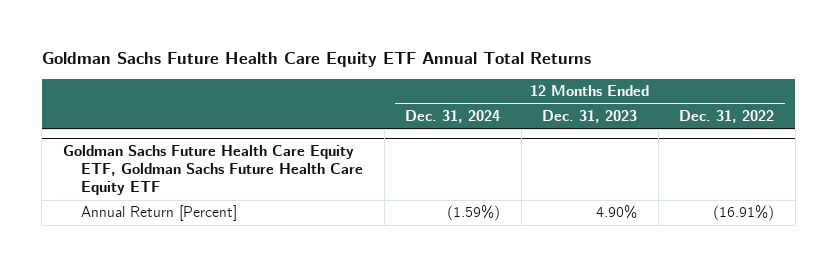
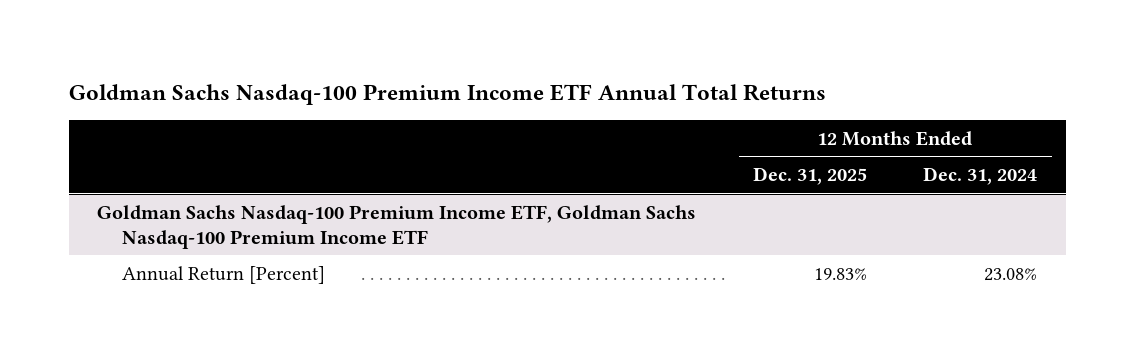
- Goldman Sachs Future Health Care Equity ETF Annual Total Returns
+ Goldman Sachs Nasdaq-100 Premium Income ETF Annual Total Returns
- | 12 Months Ended Dec. 31, 2024 | 12 Months Ended Dec. 31, 2023 | 12 Months Ended Dec. 31, 2022
+ | 12 Months Ended Dec. 31, 2025 | 12 Months Ended Dec. 31, 2024
- Goldman Sachs Future Health Care Equity ETF, Goldman Sachs Future Health Care Equity ETF
- Annual Return [Percent] | (1.59%) | 4.90% | (16.91%)
+ Goldman Sachs Nasdaq-100 Premium Income ETF, Goldman Sachs Nasdaq-100 Premium Income ETF
+ Annual Return [Percent] | 19.83% | 23.08%

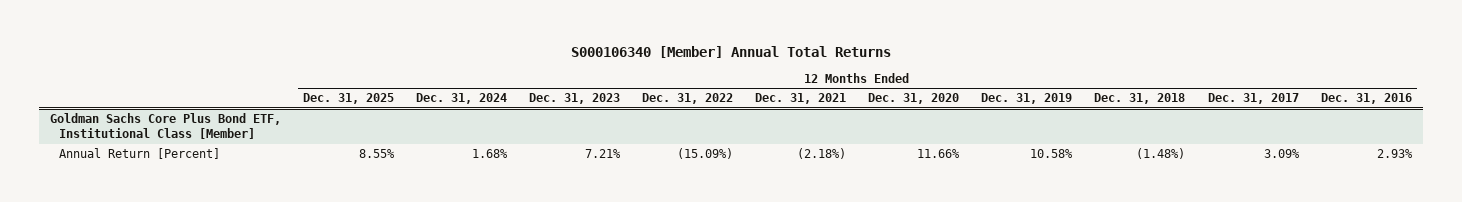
- Goldman Sachs Nasdaq-100 Premium Income ETF Annual Total Returns
+ S000106340 [Member] Annual Total Returns
- | 12 Months Ended Dec. 31, 2025 | 12 Months Ended Dec. 31, 2024
+ | 12 Months Ended Dec. 31, 2025 | 12 Months Ended Dec. 31, 2024 | 12 Months Ended Dec. 31, 2023 | 12 Months Ended Dec. 31, 2022 | 12 Months Ended Dec. 31, 2021 | 12 Months Ended Dec. 31, 2020 | 12 Months Ended Dec. 31, 2019 | 12 Months Ended Dec. 31, 2018 | 12 Months Ended Dec. 31, 2017 | 12 Months Ended Dec. 31, 2016
- Goldman Sachs Nasdaq-100 Premium Income ETF, Goldman Sachs Nasdaq-100 Premium Income ETF
- Annual Return [Percent] | 19.83% | 23.08%
+ Goldman Sachs Core Plus Bond ETF, Institutional Class [Member]
+ Annual Return [Percent] | 8.55% | 1.68% | 7.21% | (15.09%) | (2.18%) | 11.66% | 10.58% | (1.48%) | 3.09% | 2.93%

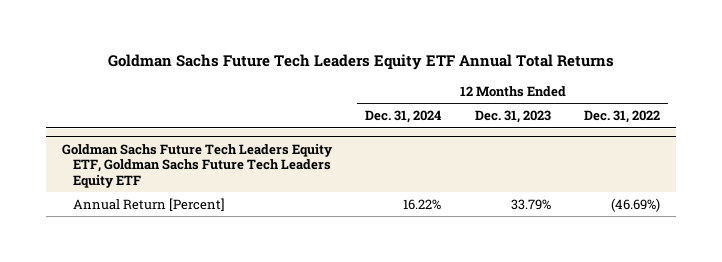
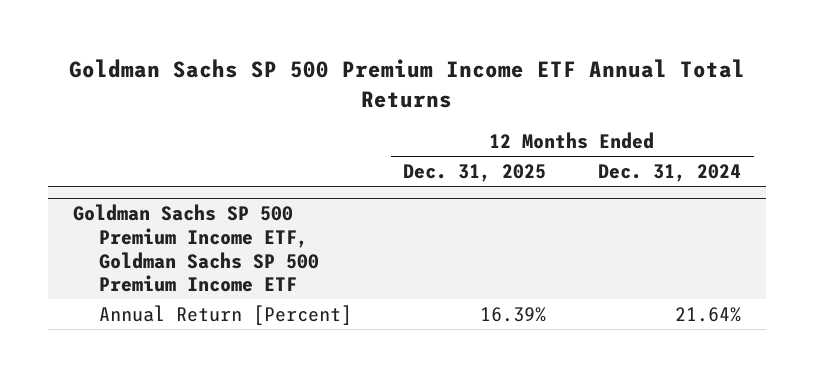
- Goldman Sachs Future Tech Leaders Equity ETF Annual Total Returns
+ Goldman Sachs SP 500 Premium Income ETF Annual Total Returns
- | 12 Months Ended Dec. 31, 2024 | 12 Months Ended Dec. 31, 2023 | 12 Months Ended Dec. 31, 2022
+ | 12 Months Ended Dec. 31, 2025 | 12 Months Ended Dec. 31, 2024
- Goldman Sachs Future Tech Leaders Equity ETF, Goldman Sachs Future Tech Leaders Equity ETF
- Annual Return [Percent] | 16.22% | 33.79% | (46.69%)
+ Goldman Sachs SP 500 Premium Income ETF, Goldman Sachs SP 500 Premium Income ETF
+ Annual Return [Percent] | 16.39% | 21.64%

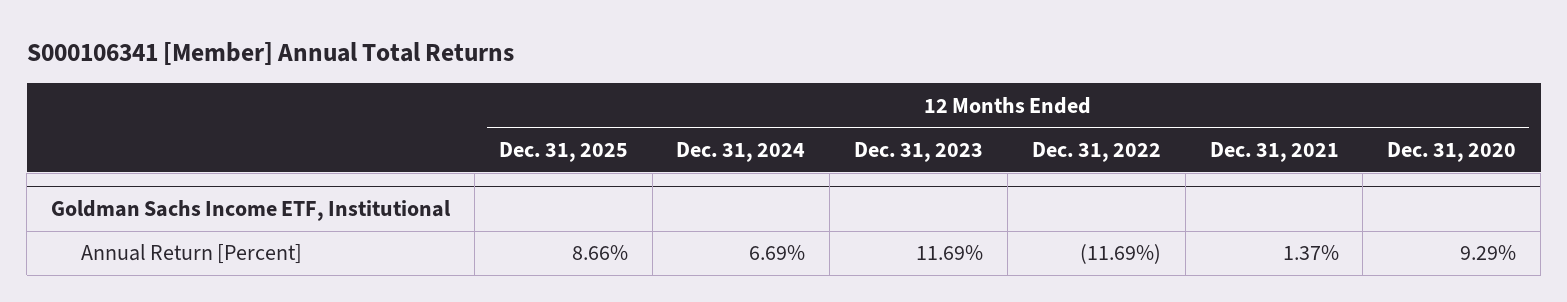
- Goldman Sachs SP 500 Premium Income ETF Annual Total Returns
+ S000106341 [Member] Annual Total Returns
- | 12 Months Ended Dec. 31, 2025 | 12 Months Ended Dec. 31, 2024
+ | 12 Months Ended Dec. 31, 2025 | 12 Months Ended Dec. 31, 2024 | 12 Months Ended Dec. 31, 2023 | 12 Months Ended Dec. 31, 2022 | 12 Months Ended Dec. 31, 2021 | 12 Months Ended Dec. 31, 2020
- Goldman Sachs SP 500 Premium Income ETF, Goldman Sachs SP 500 Premium Income ETF
- Annual Return [Percent] | 16.39% | 21.64%
+ Goldman Sachs Income ETF, Institutional
+ Annual Return [Percent] | 8.66% | 6.69% | 11.69% | (11.69%) | 1.37% | 9.29%

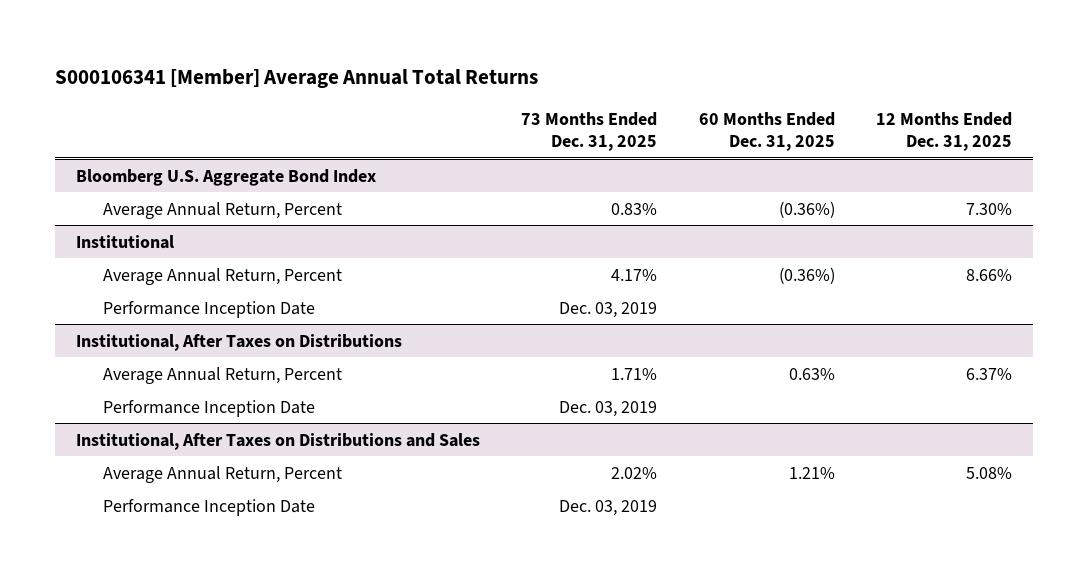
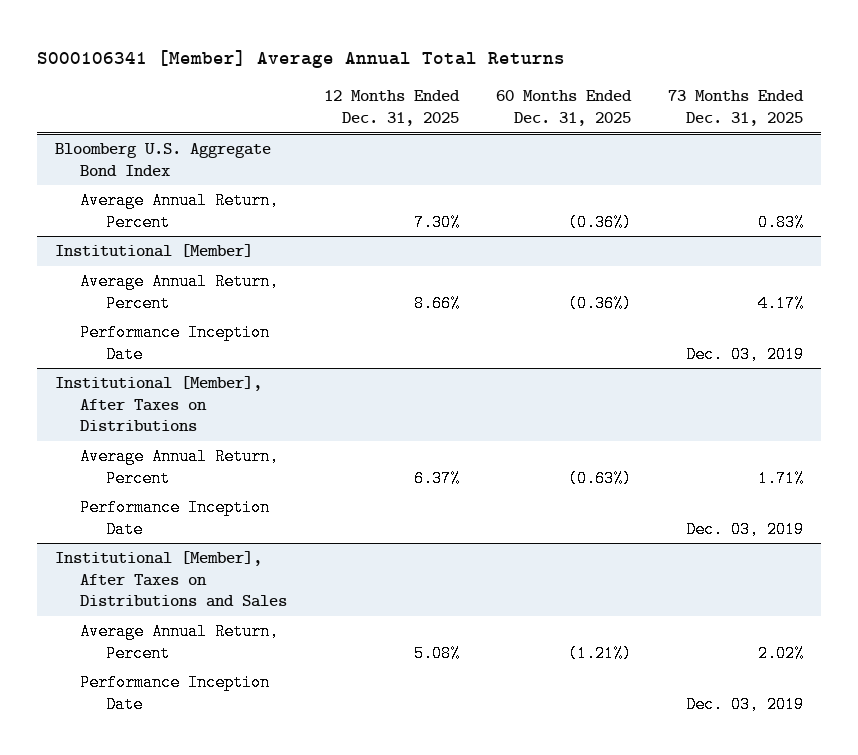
- | 73 Months Ended Dec. 31, 2025 | 60 Months Ended Dec. 31, 2025 | 12 Months Ended Dec. 31, 2025
+ | 12 Months Ended Dec. 31, 2025 | 60 Months Ended Dec. 31, 2025 | 73 Months Ended Dec. 31, 2025
- Institutional
+ Institutional [Member]
- Institutional, After Taxes on Distributions
- Average Annual Return, Percent | 1.71% | 0.63% | 6.37%
+ Institutional [Member], After Taxes on Distributions
+ Average Annual Return, Percent | 6.37% | (0.63%) | 1.71%
- Institutional, After Taxes on Distributions and Sales
- Average Annual Return, Percent | 2.02% | 1.21% | 5.08%
+ Institutional [Member], After Taxes on Distributions and Sales
+ Average Annual Return, Percent | 5.08% | (1.21%) | 2.02%

